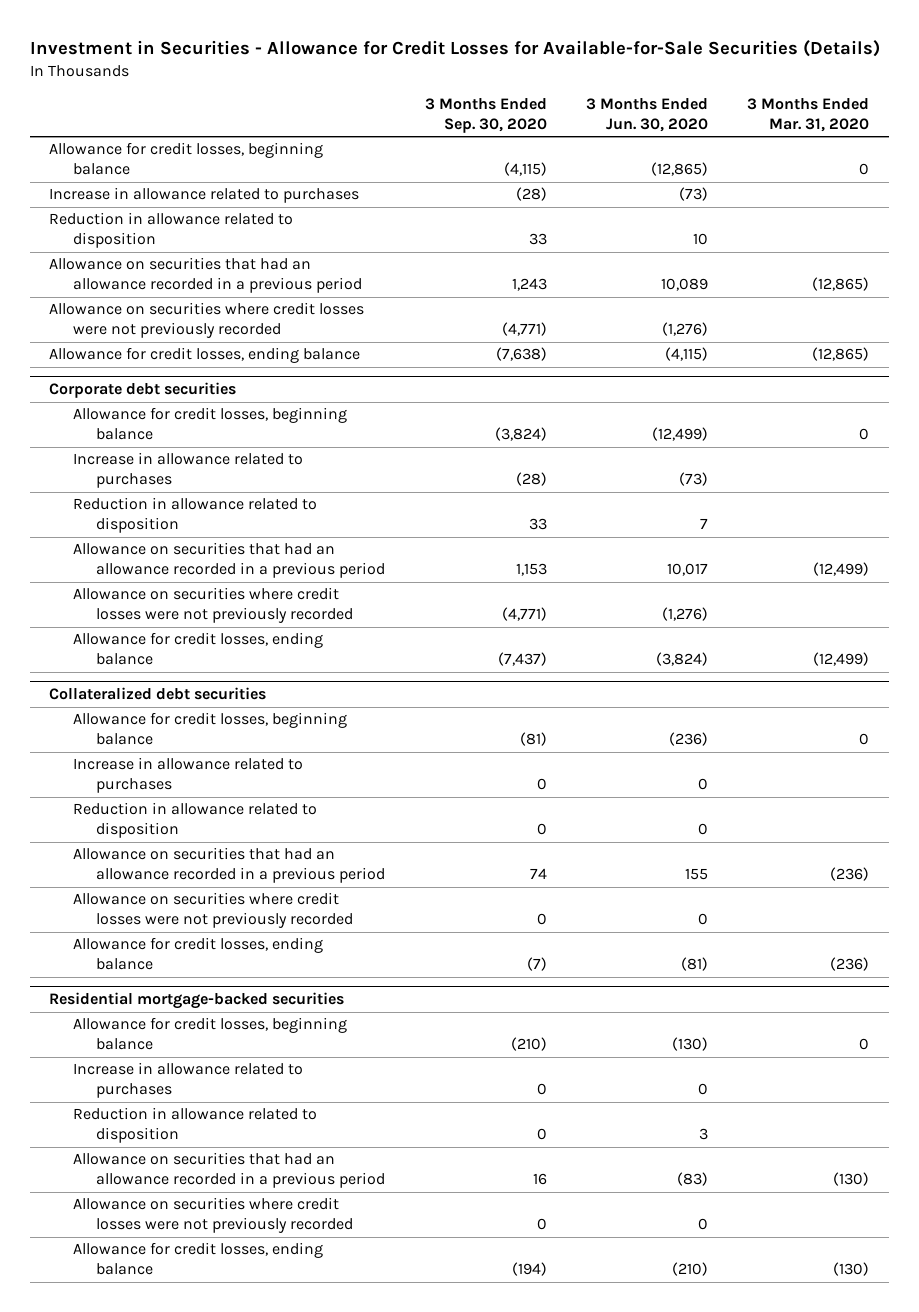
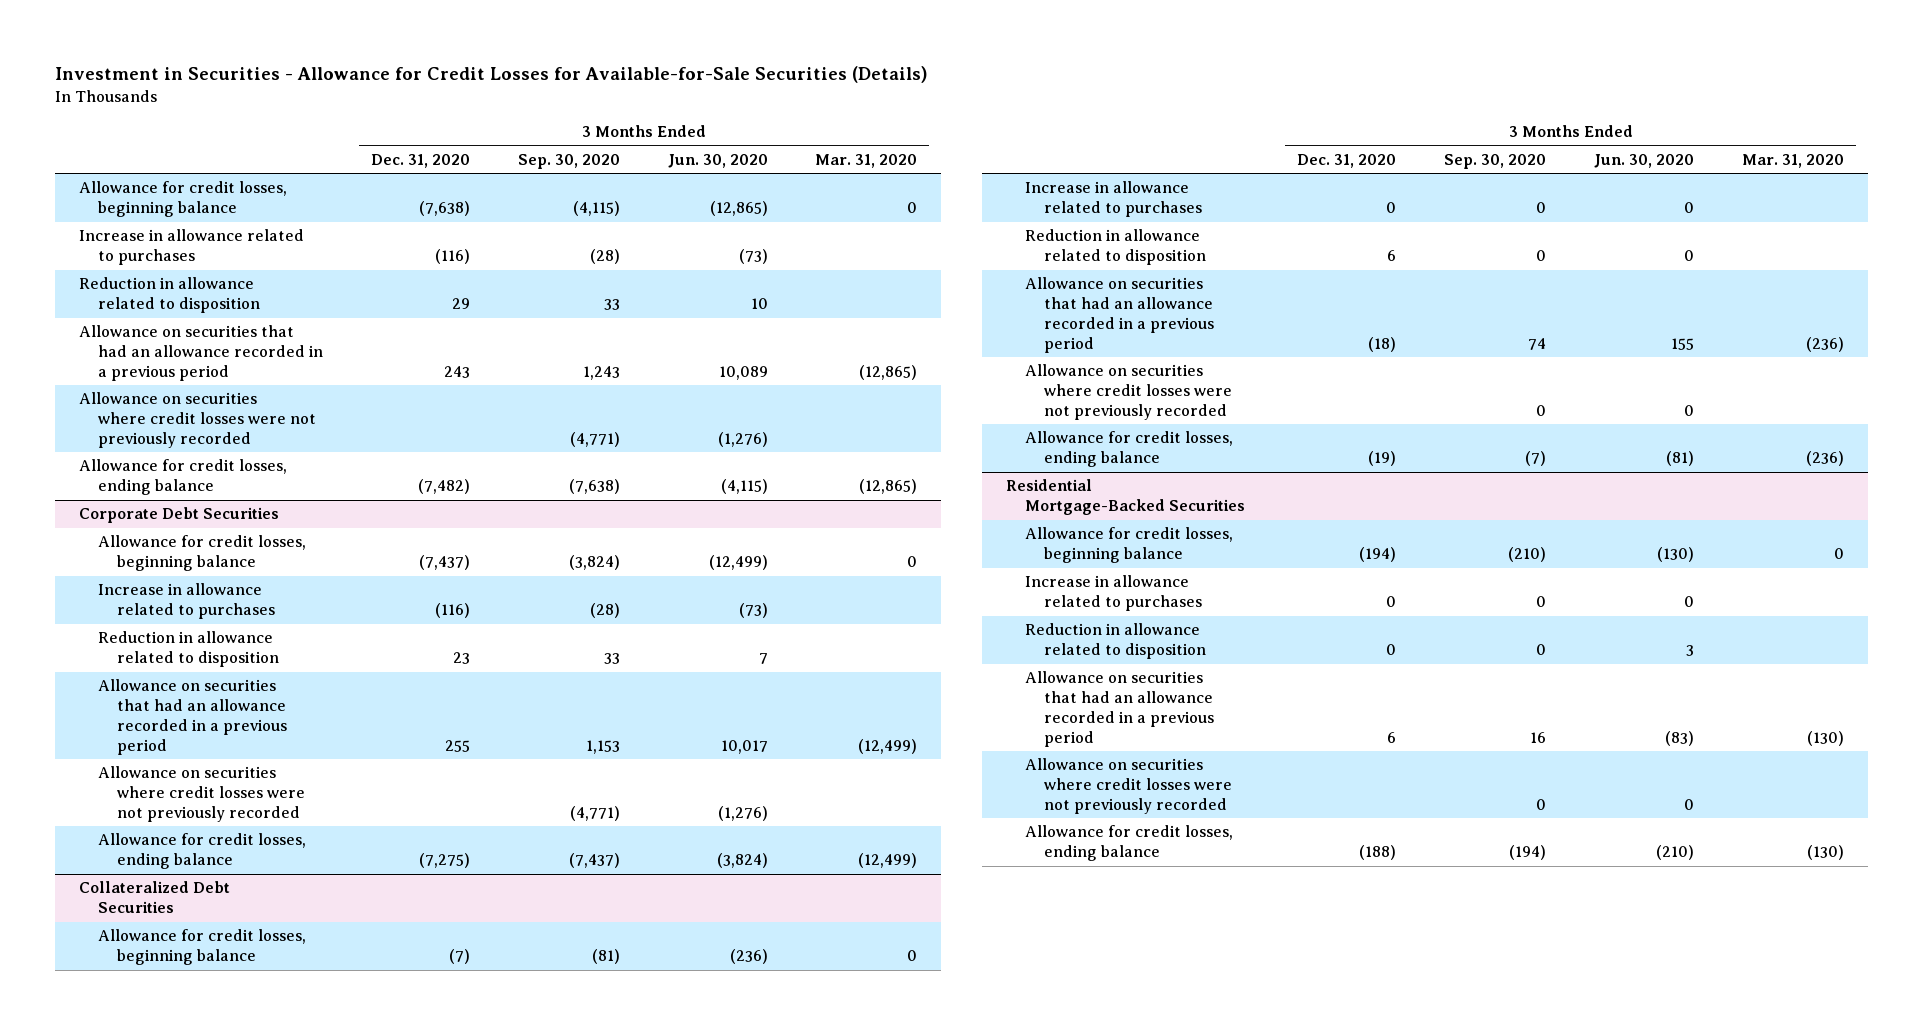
- | 3 Months Ended Sep. 30, 2020 | 3 Months Ended Jun. 30, 2020 | 3 Months Ended Mar. 31, 2020
+ | 3 Months Ended Dec. 31, 2020 | 3 Months Ended Sep. 30, 2020 | 3 Months Ended Jun. 30, 2020 | 3 Months Ended Mar. 31, 2020
- Corporate debt securities
+ Corporate Debt Securities
- Collateralized debt securities
+ Collateralized Debt Securities
- Residential mortgage-backed securities
+ Residential Mortgage-Backed Securities

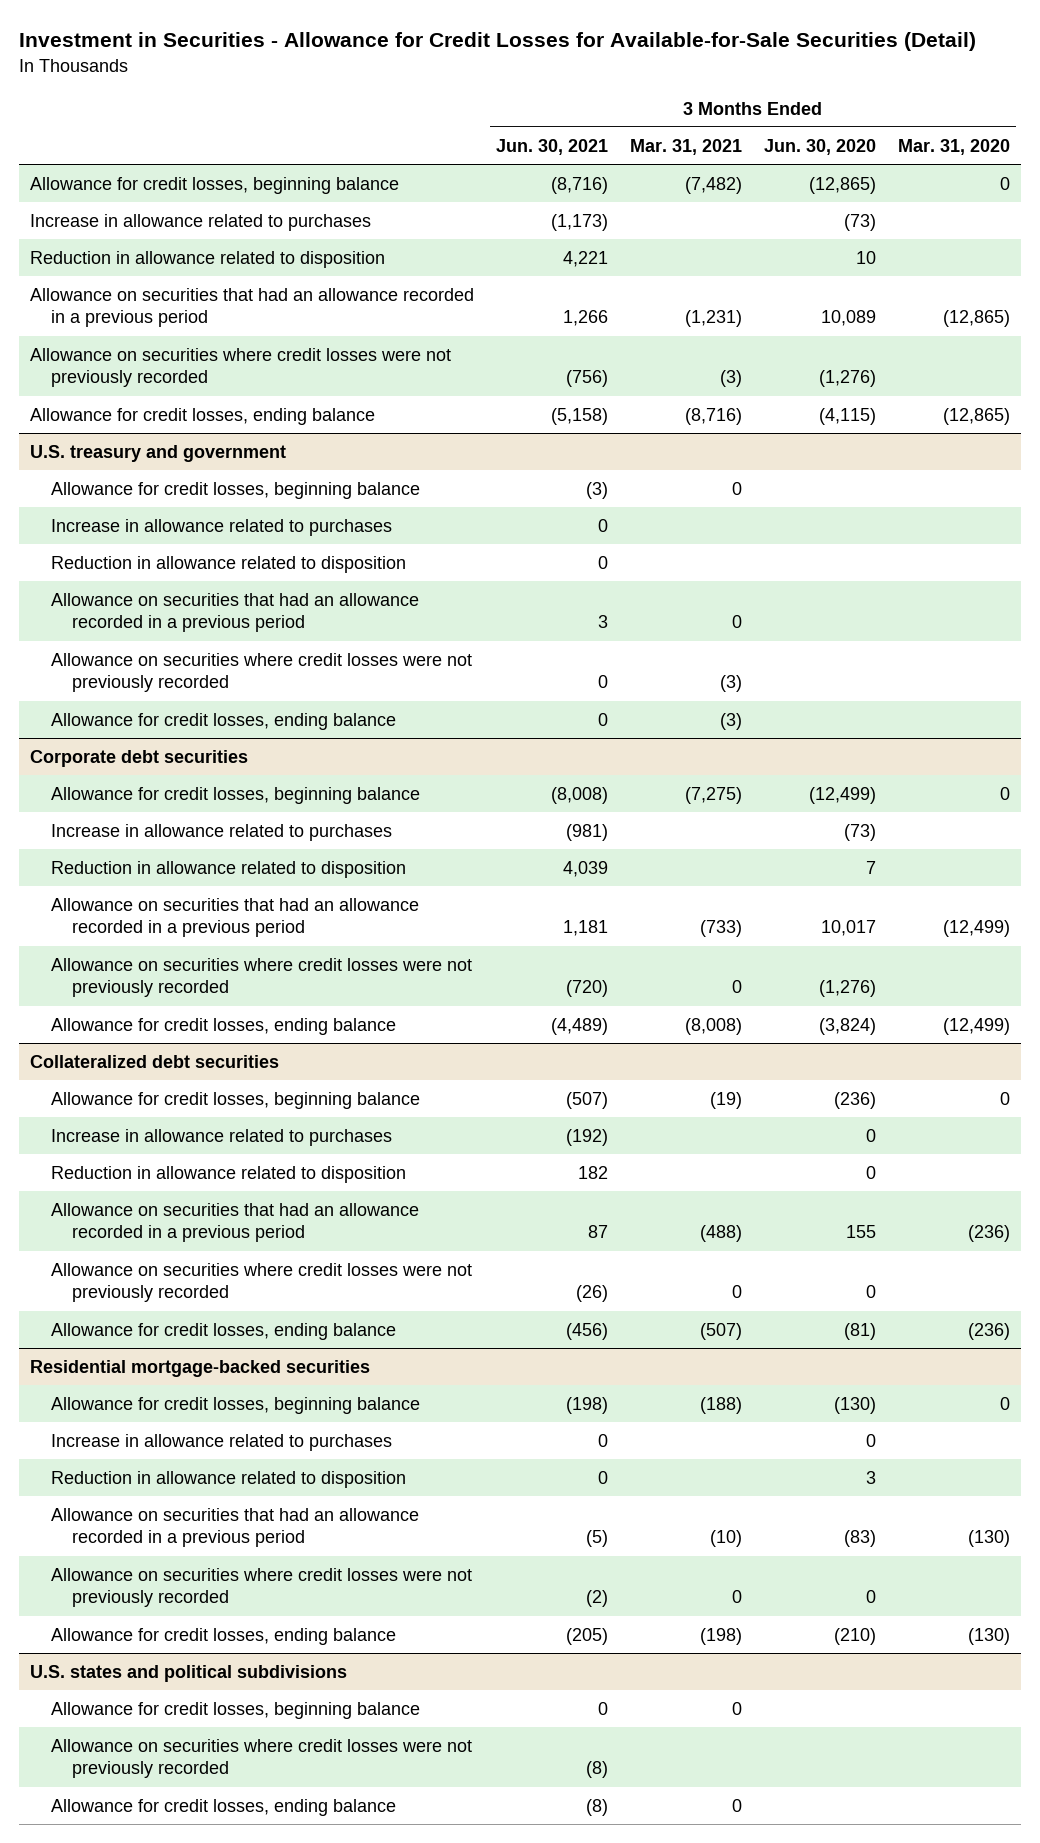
- Investment in Securities - Allowance for Credit Losses for Available-for-Sale Securities (Details)
+ Investment in Securities - Allowance for Credit Losses for Available-for-Sale Securities (Detail)
- | 3 Months Ended Dec. 31, 2020 | 3 Months Ended Sep. 30, 2020 | 3 Months Ended Jun. 30, 2020 | 3 Months Ended Mar. 31, 2020
+ | 3 Months Ended Jun. 30, 2021 | 3 Months Ended Mar. 31, 2021 | 3 Months Ended Jun. 30, 2020 | 3 Months Ended Mar. 31, 2020
- Corporate Debt Securities
+ U.S. treasury and government
+ Allowance for credit losses, beginning balance | (3) | 0 | |
+ Increase in allowance related to purchases | 0 | | |
+ Reduction in allowance related to disposition | 0 | | |
+ Allowance on securities that had an allowance recorded in a previous period | 3 | 0 | |
+ Allowance on securities where credit losses were not previously recorded | 0 | (3) | |
+ Allowance for credit losses, ending balance | 0 | (3) | |
+ Corporate debt securities
- Collateralized Debt Securities
+ Collateralized debt securities
- Residential Mortgage-Backed Securities
+ Residential mortgage-backed securities
+ U.S. states and political subdivisions
+ Allowance for credit losses, beginning balance | 0 | 0 | |
+ Allowance on securities where credit losses were not previously recorded | (8) | | |
+ Allowance for credit losses, ending balance | (8) | 0 | |

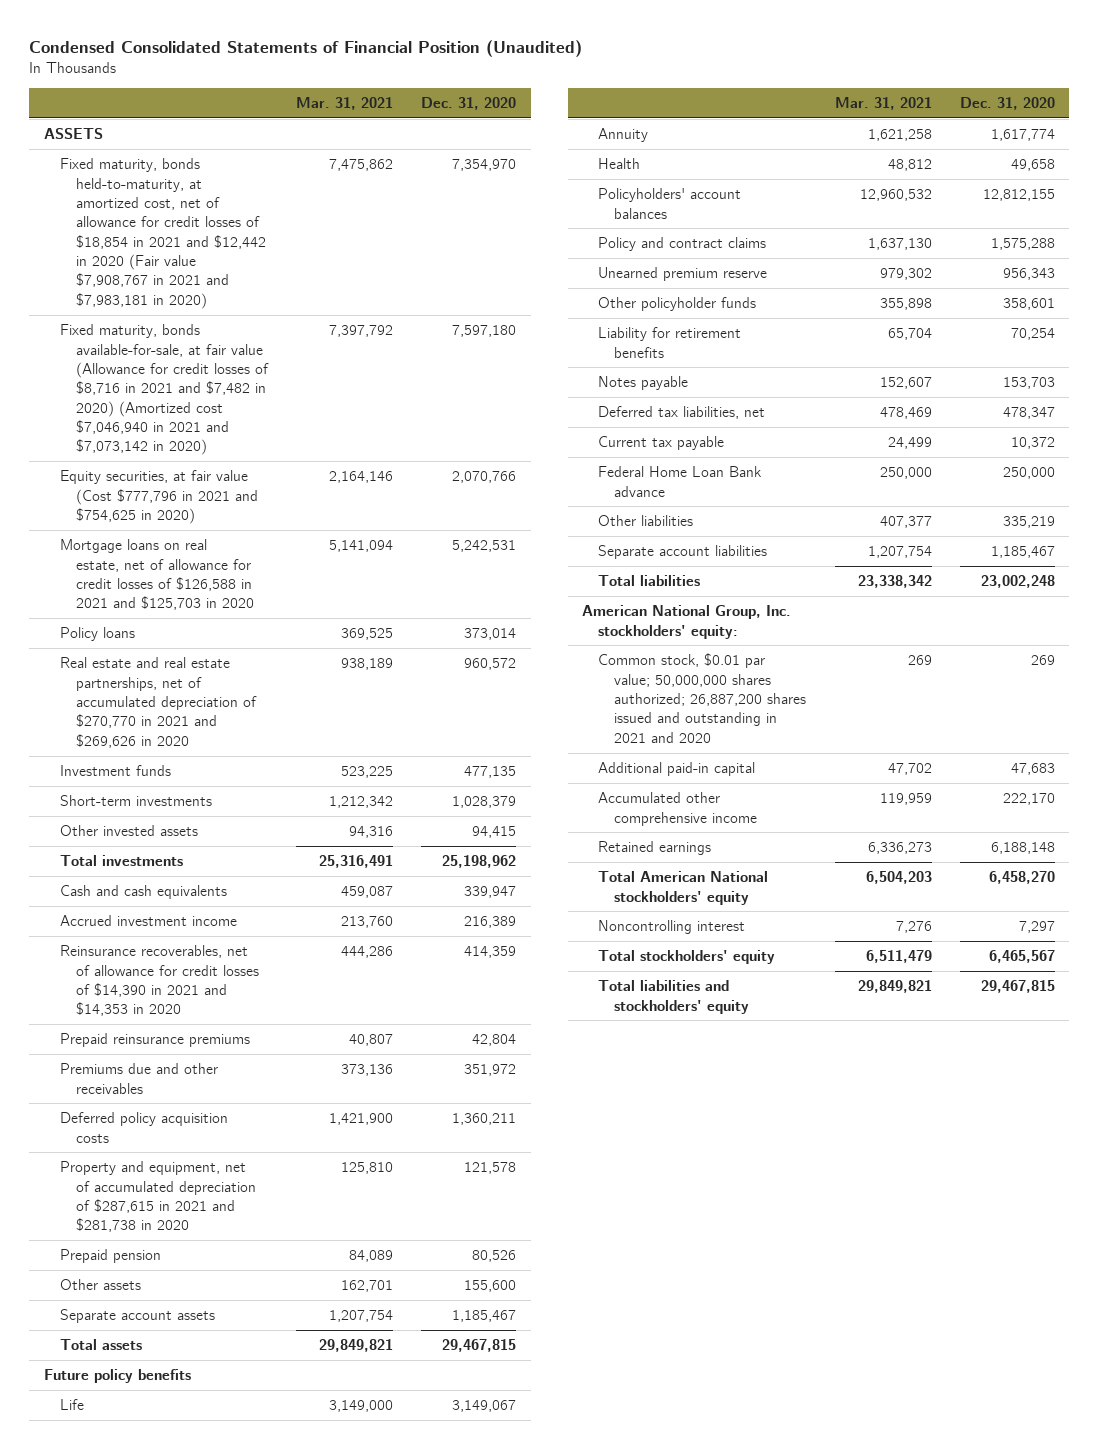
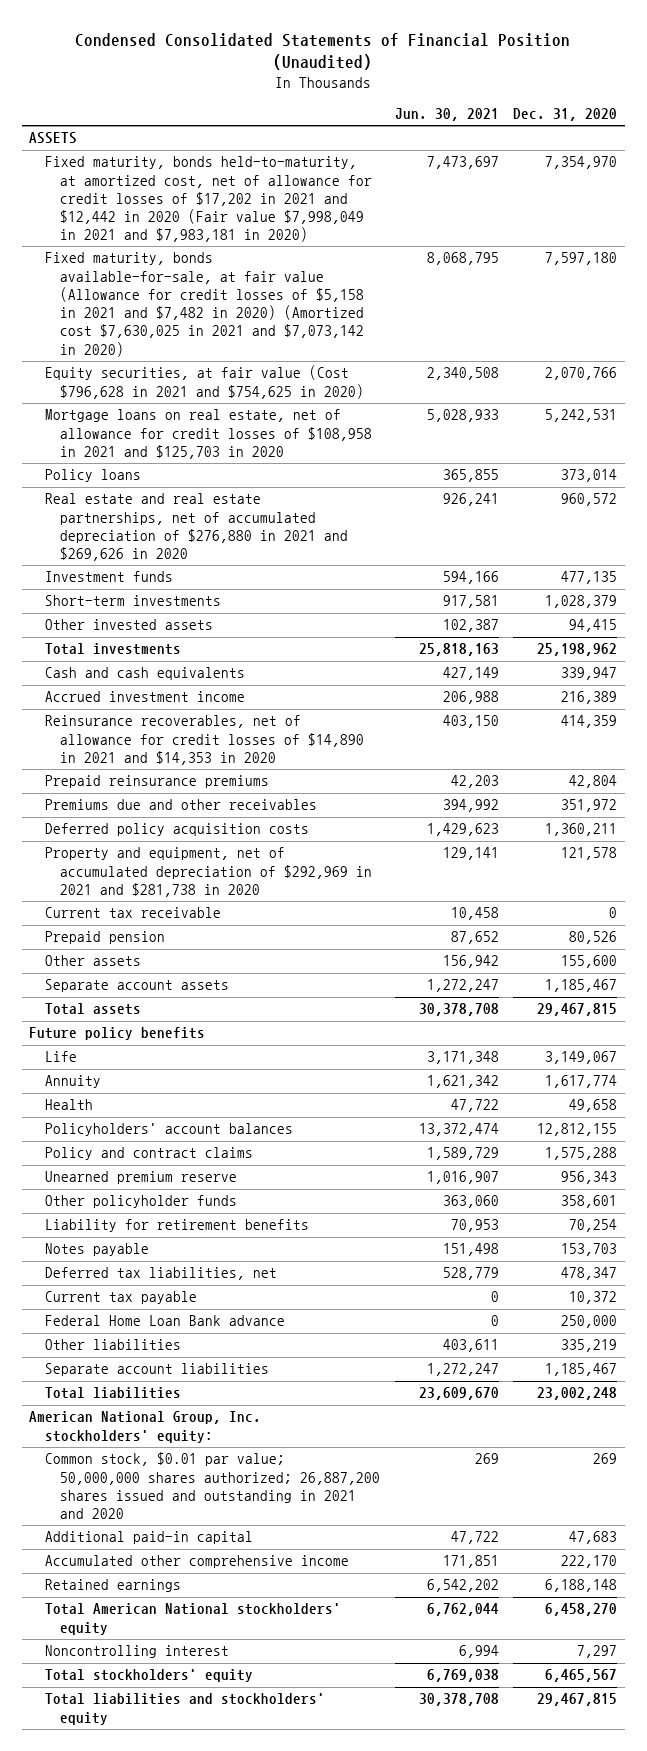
- | Mar. 31, 2021 | Dec. 31, 2020
+ | Jun. 30, 2021 | Dec. 31, 2020
- Fixed maturity, bonds held-to-maturity, at amortized cost, net of allowance for credit losses of $18,854 in 2021 and $12,442 in 2020 (Fair value $7,908,767 in 2021 and $7,983,181 in 2020) | 7,475,862 | 7,354,970
- Fixed maturity, bonds available-for-sale, at fair value (Allowance for credit losses of $8,716 in 2021 and $7,482 in 2020) (Amortized cost $7,046,940 in 2021 and $7,073,142 in 2020) | 7,397,792 | 7,597,180
- Equity securities, at fair value (Cost $777,796 in 2021 and $754,625 in 2020) | 2,164,146 | 2,070,766
- Mortgage loans on real estate, net of allowance for credit losses of $126,588 in 2021 and $125,703 in 2020 | 5,141,094 | 5,242,531
+ Fixed maturity, bonds held-to-maturity, at amortized cost, net of allowance for credit losses of $17,202 in 2021 and $12,442 in 2020 (Fair value $7,998,049 in 2021 and $7,983,181 in 2020) | 7,473,697 | 7,354,970
+ Fixed maturity, bonds available-for-sale, at fair value (Allowance for credit losses of $5,158 in 2021 and $7,482 in 2020) (Amortized cost $7,630,025 in 2021 and $7,073,142 in 2020) | 8,068,795 | 7,597,180
+ Equity securities, at fair value (Cost $796,628 in 2021 and $754,625 in 2020) | 2,340,508 | 2,070,766
+ Mortgage loans on real estate, net of allowance for credit losses of $108,958 in 2021 and $125,703 in 2020 | 5,028,933 | 5,242,531
- Real estate and real estate partnerships, net of accumulated depreciation of $270,770 in 2021 and $269,626 in 2020 | 938,189 | 960,572
+ Real estate and real estate partnerships, net of accumulated depreciation of $276,880 in 2021 and $269,626 in 2020 | 926,241 | 960,572
- Reinsurance recoverables, net of allowance for credit losses of $14,390 in 2021 and $14,353 in 2020 | 444,286 | 414,359
+ Reinsurance recoverables, net of allowance for credit losses of $14,890 in 2021 and $14,353 in 2020 | 403,150 | 414,359
- Property and equipment, net of accumulated depreciation of $287,615 in 2021 and $281,738 in 2020 | 125,810 | 121,578
+ Property and equipment, net of accumulated depreciation of $292,969 in 2021 and $281,738 in 2020 | 129,141 | 121,578
+ Current tax receivable | 10,458 | 0

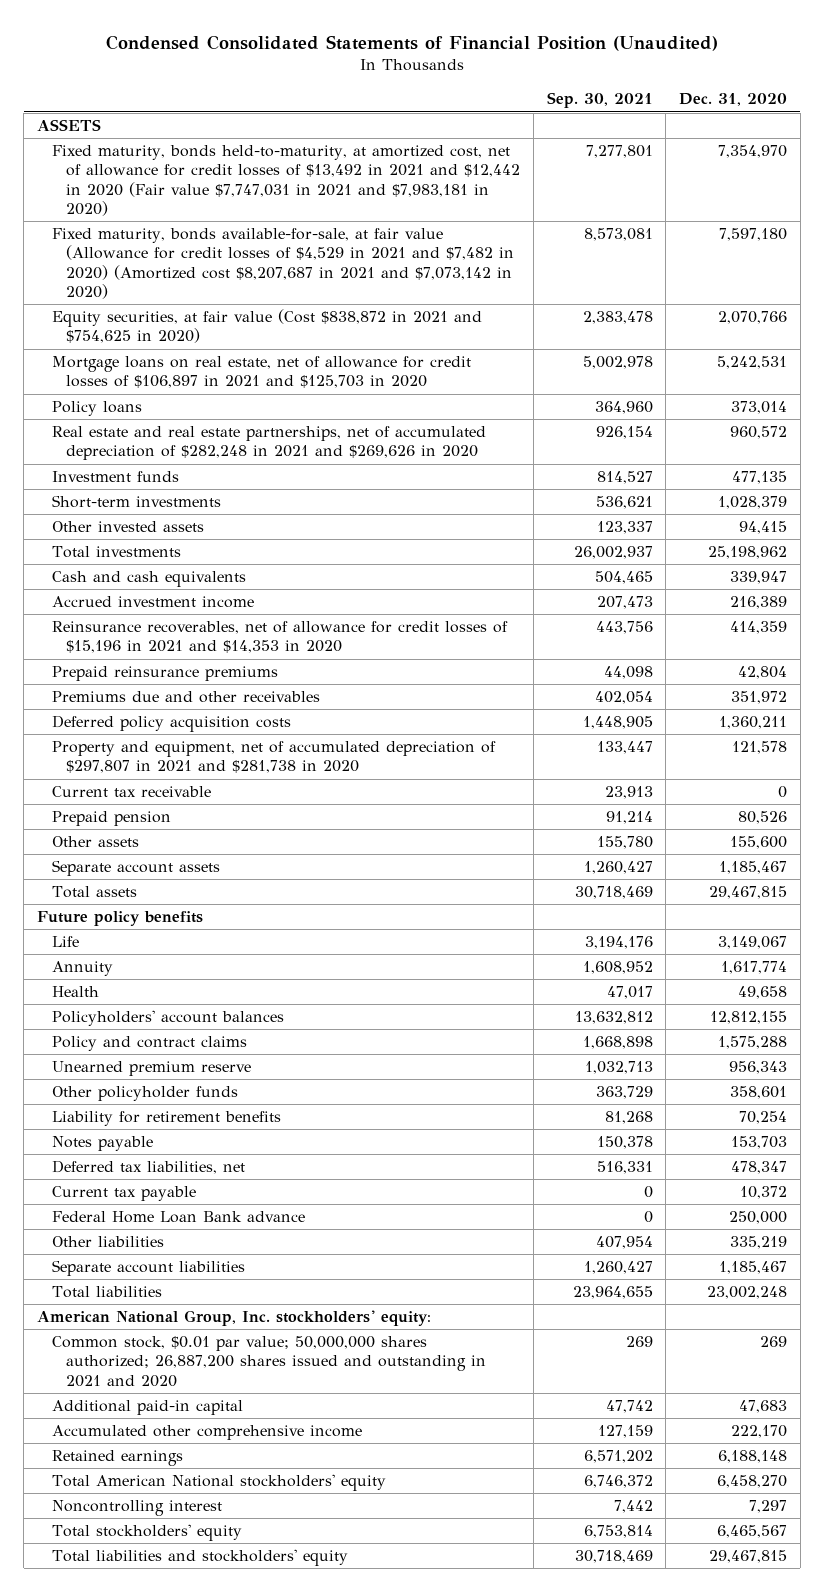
- | Jun. 30, 2021 | Dec. 31, 2020
+ | Sep. 30, 2021 | Dec. 31, 2020
- Fixed maturity, bonds held-to-maturity, at amortized cost, net of allowance for credit losses of $17,202 in 2021 and $12,442 in 2020 (Fair value $7,998,049 in 2021 and $7,983,181 in 2020) | 7,473,697 | 7,354,970
- Fixed maturity, bonds available-for-sale, at fair value (Allowance for credit losses of $5,158 in 2021 and $7,482 in 2020) (Amortized cost $7,630,025 in 2021 and $7,073,142 in 2020) | 8,068,795 | 7,597,180
- Equity securities, at fair value (Cost $796,628 in 2021 and $754,625 in 2020) | 2,340,508 | 2,070,766
- Mortgage loans on real estate, net of allowance for credit losses of $108,958 in 2021 and $125,703 in 2020 | 5,028,933 | 5,242,531
+ Fixed maturity, bonds held-to-maturity, at amortized cost, net of allowance for credit losses of $13,492 in 2021 and $12,442 in 2020 (Fair value $7,747,031 in 2021 and $7,983,181 in 2020) | 7,277,801 | 7,354,970
+ Fixed maturity, bonds available-for-sale, at fair value (Allowance for credit losses of $4,529 in 2021 and $7,482 in 2020) (Amortized cost $8,207,687 in 2021 and $7,073,142 in 2020) | 8,573,081 | 7,597,180
+ Equity securities, at fair value (Cost $838,872 in 2021 and $754,625 in 2020) | 2,383,478 | 2,070,766
+ Mortgage loans on real estate, net of allowance for credit losses of $106,897 in 2021 and $125,703 in 2020 | 5,002,978 | 5,242,531
- Real estate and real estate partnerships, net of accumulated depreciation of $276,880 in 2021 and $269,626 in 2020 | 926,241 | 960,572
+ Real estate and real estate partnerships, net of accumulated depreciation of $282,248 in 2021 and $269,626 in 2020 | 926,154 | 960,572
- Reinsurance recoverables, net of allowance for credit losses of $14,890 in 2021 and $14,353 in 2020 | 403,150 | 414,359
+ Reinsurance recoverables, net of allowance for credit losses of $15,196 in 2021 and $14,353 in 2020 | 443,756 | 414,359
- Property and equipment, net of accumulated depreciation of $292,969 in 2021 and $281,738 in 2020 | 129,141 | 121,578
+ Property and equipment, net of accumulated depreciation of $297,807 in 2021 and $281,738 in 2020 | 133,447 | 121,578

